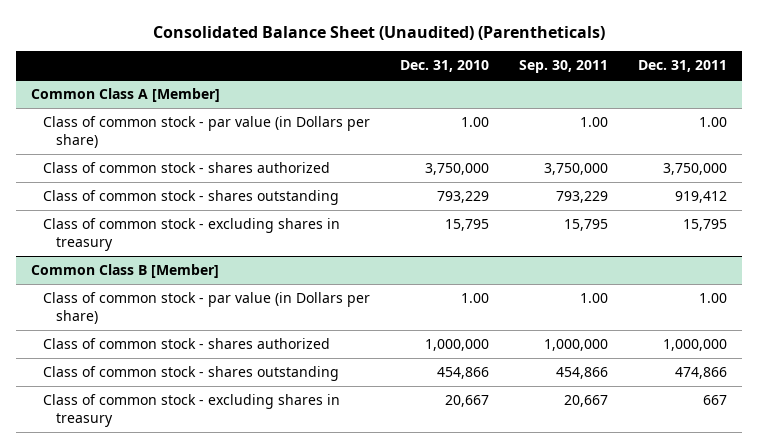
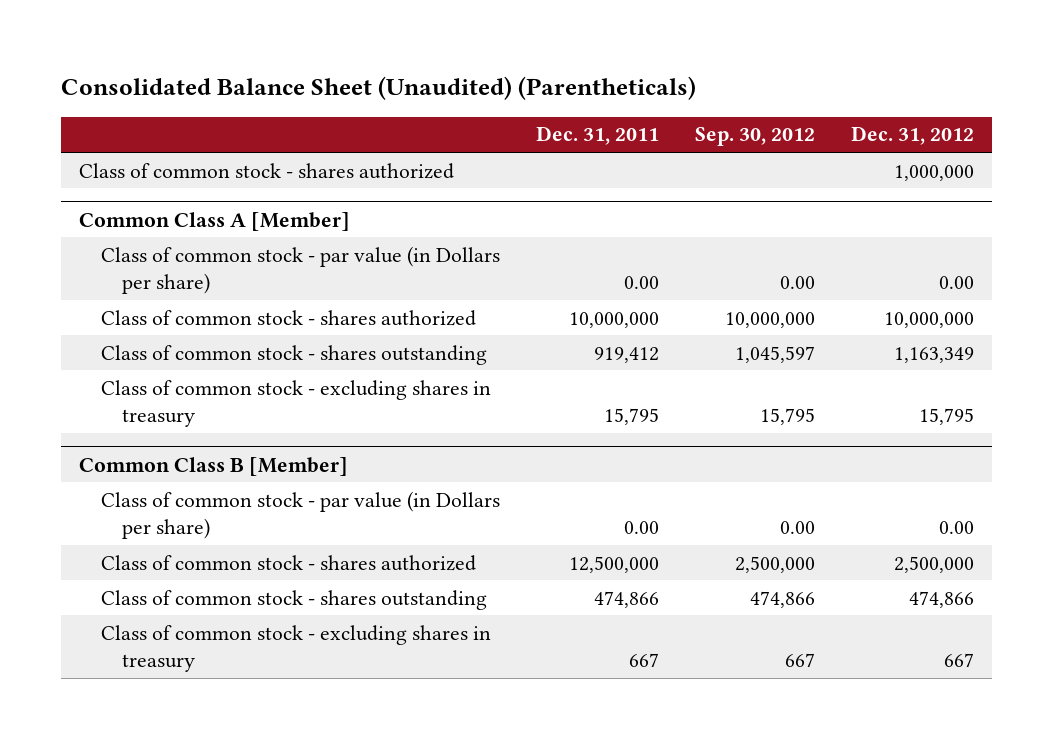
- | Dec. 31, 2010 | Sep. 30, 2011 | Dec. 31, 2011
+ | Dec. 31, 2011 | Sep. 30, 2012 | Dec. 31, 2012
+ Class of common stock - shares authorized | | | 1,000,000
@ Common Class A [Member]
- Class of common stock - par value (in Dollars per share) | 1.00 | 1.00 | 1.00
- Class of common stock - shares authorized | 3,750,000 | 3,750,000 | 3,750,000
+ Class of common stock - par value (in Dollars per share) | 0.00 | 0.00 | 0.00
+ Class of common stock - shares authorized | 10,000,000 | 10,000,000 | 10,000,000
@ Common Class B [Member]
- Class of common stock - par value (in Dollars per share) | 1.00 | 1.00 | 1.00
- Class of common stock - shares authorized | 1,000,000 | 1,000,000 | 1,000,000
+ Class of common stock - par value (in Dollars per share) | 0.00 | 0.00 | 0.00
+ Class of common stock - shares authorized | 12,500,000 | 2,500,000 | 2,500,000

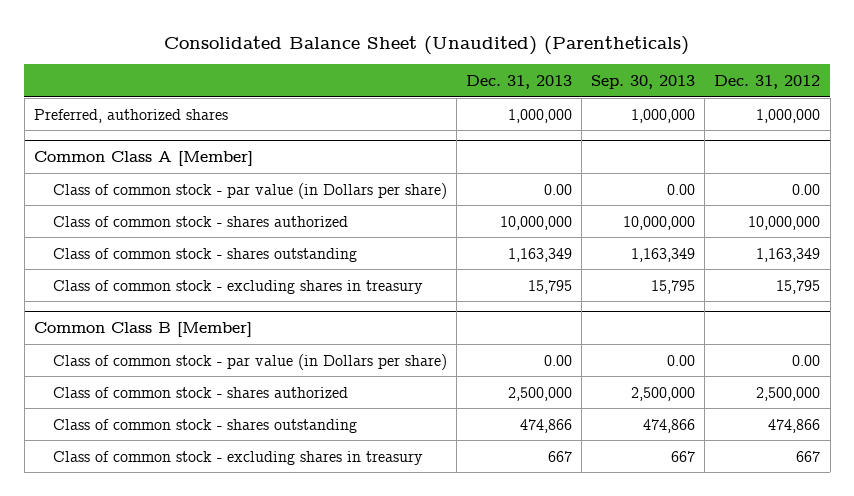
- | Dec. 31, 2011 | Sep. 30, 2012 | Dec. 31, 2012
+ | Dec. 31, 2013 | Sep. 30, 2013 | Dec. 31, 2012
- Class of common stock - shares authorized | | | 1,000,000
+ Preferred, authorized shares | 1,000,000 | 1,000,000 | 1,000,000

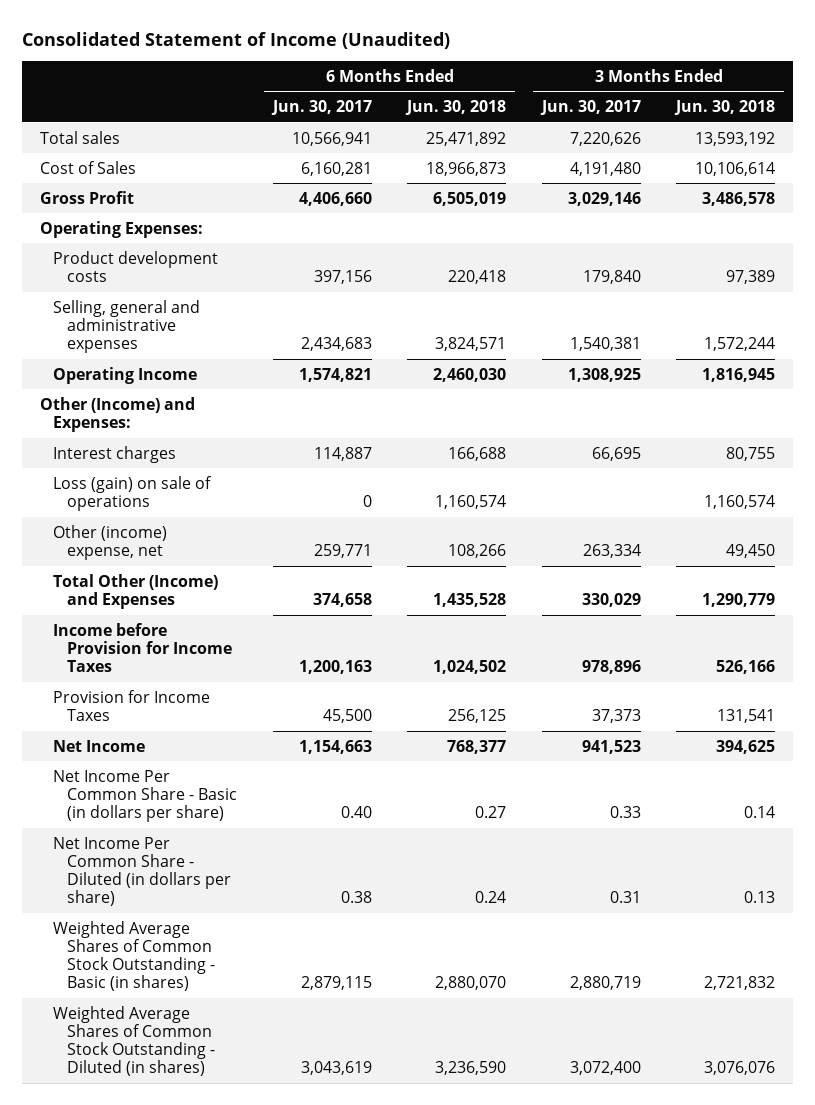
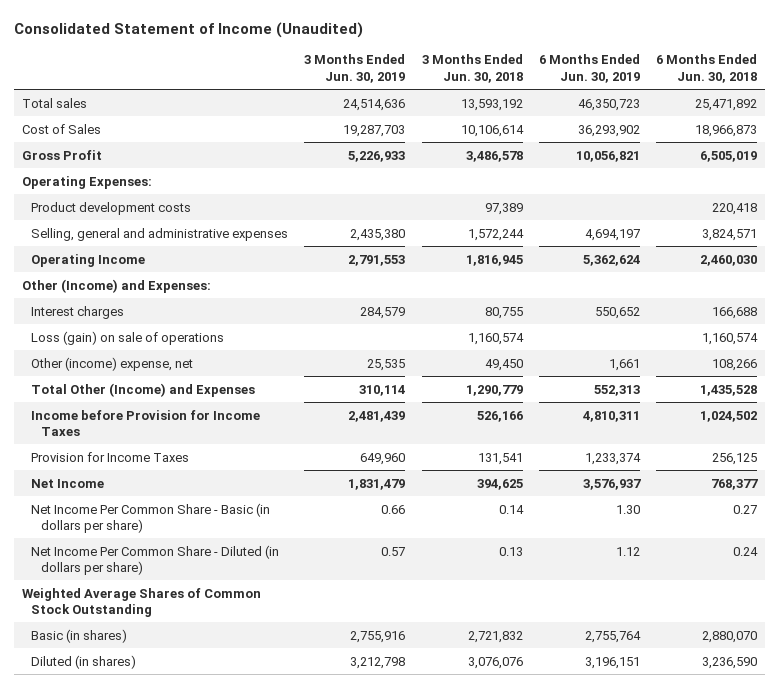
- | 6 Months Ended Jun. 30, 2017 | 6 Months Ended Jun. 30, 2018 | 3 Months Ended Jun. 30, 2017 | 3 Months Ended Jun. 30, 2018
+ | 3 Months Ended Jun. 30, 2019 | 3 Months Ended Jun. 30, 2018 | 6 Months Ended Jun. 30, 2019 | 6 Months Ended Jun. 30, 2018
- Weighted Average Shares of Common Stock Outstanding - Basic (in shares) | 2,879,115 | 2,880,070 | 2,880,719 | 2,721,832
- Weighted Average Shares of Common Stock Outstanding - Diluted (in shares) | 3,043,619 | 3,236,590 | 3,072,400 | 3,076,076
+ Weighted Average Shares of Common Stock Outstanding
+ Basic (in shares) | 2,755,916 | 2,721,832 | 2,755,764 | 2,880,070
+ Diluted (in shares) | 3,212,798 | 3,076,076 | 3,196,151 | 3,236,590

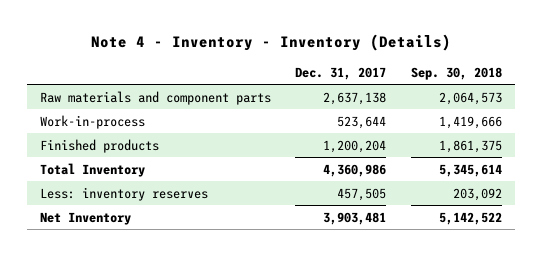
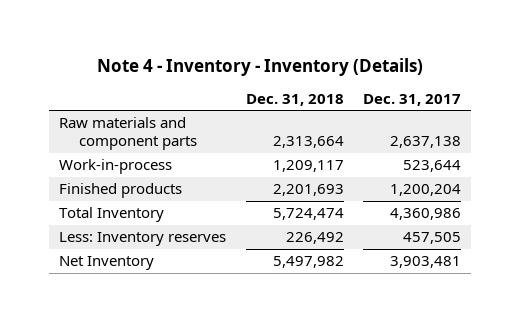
- | Dec. 31, 2017 | Sep. 30, 2018
+ | Dec. 31, 2018 | Dec. 31, 2017
- Less: inventory reserves | 457,505 | 203,092
+ Less: Inventory reserves | 226,492 | 457,505

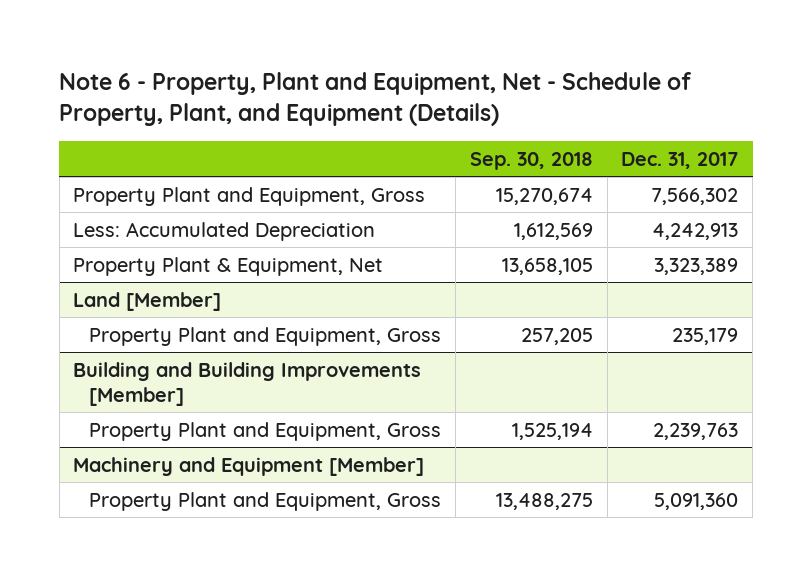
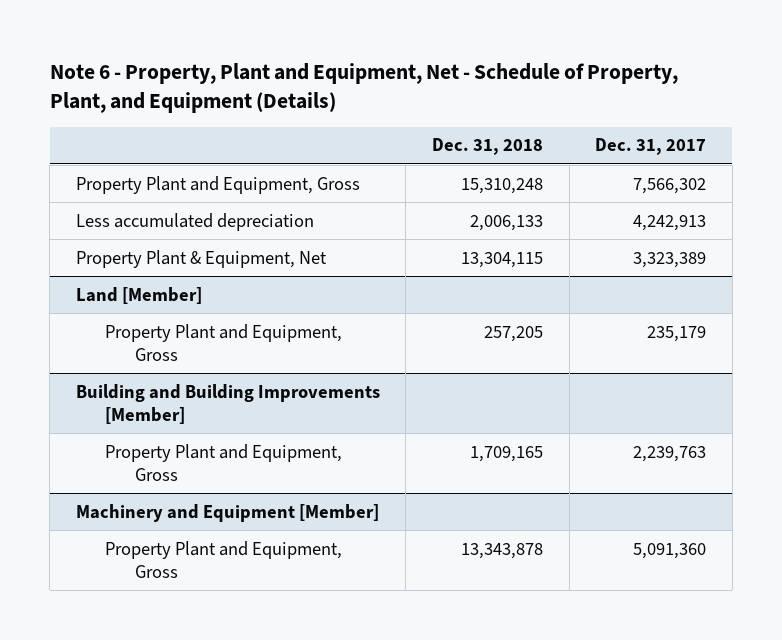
- | Sep. 30, 2018 | Dec. 31, 2017
+ | Dec. 31, 2018 | Dec. 31, 2017
- Less: Accumulated Depreciation | 1,612,569 | 4,242,913
+ Less accumulated depreciation | 2,006,133 | 4,242,913

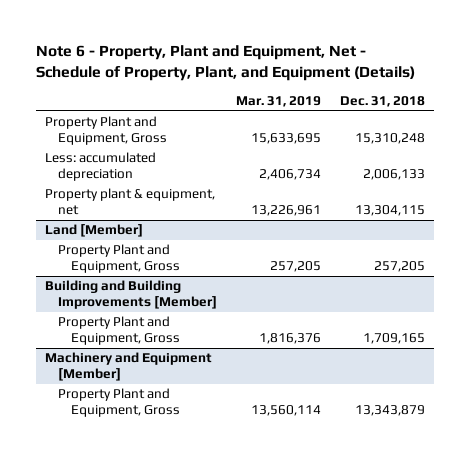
- | Dec. 31, 2018 | Dec. 31, 2017
+ | Mar. 31, 2019 | Dec. 31, 2018
- Less accumulated depreciation | 2,006,133 | 4,242,913
- Property Plant & Equipment, Net | 13,304,115 | 3,323,389
+ Less: accumulated depreciation | 2,406,734 | 2,006,133
+ Property plant & equipment, net | 13,226,961 | 13,304,115
@ Machinery and Equipment [Member]
- Property Plant and Equipment, Gross | 13,343,878 | 5,091,360
+ Property Plant and Equipment, Gross | 13,560,114 | 13,343,879

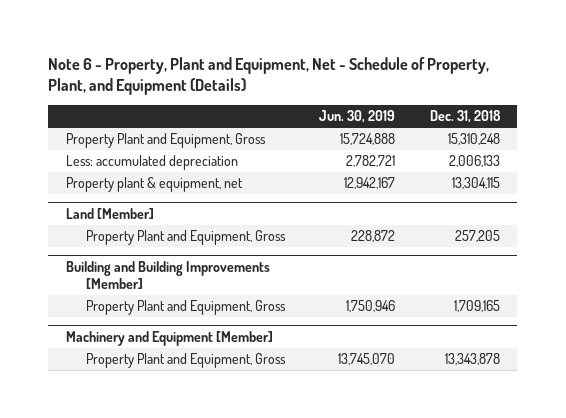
- | Mar. 31, 2019 | Dec. 31, 2018
+ | Jun. 30, 2019 | Dec. 31, 2018
@ Machinery and Equipment [Member]
- Property Plant and Equipment, Gross | 13,560,114 | 13,343,879
+ Property Plant and Equipment, Gross | 13,745,070 | 13,343,878

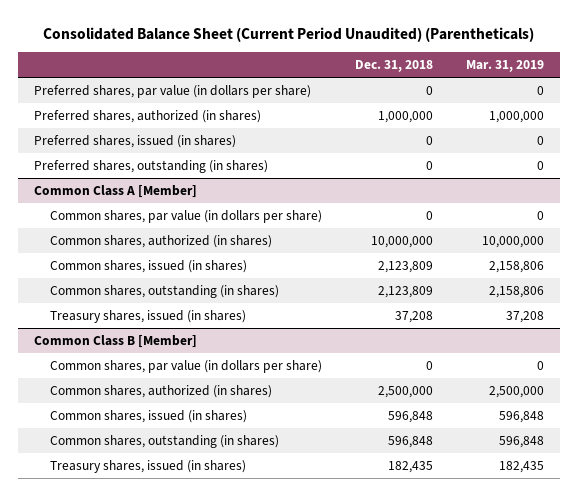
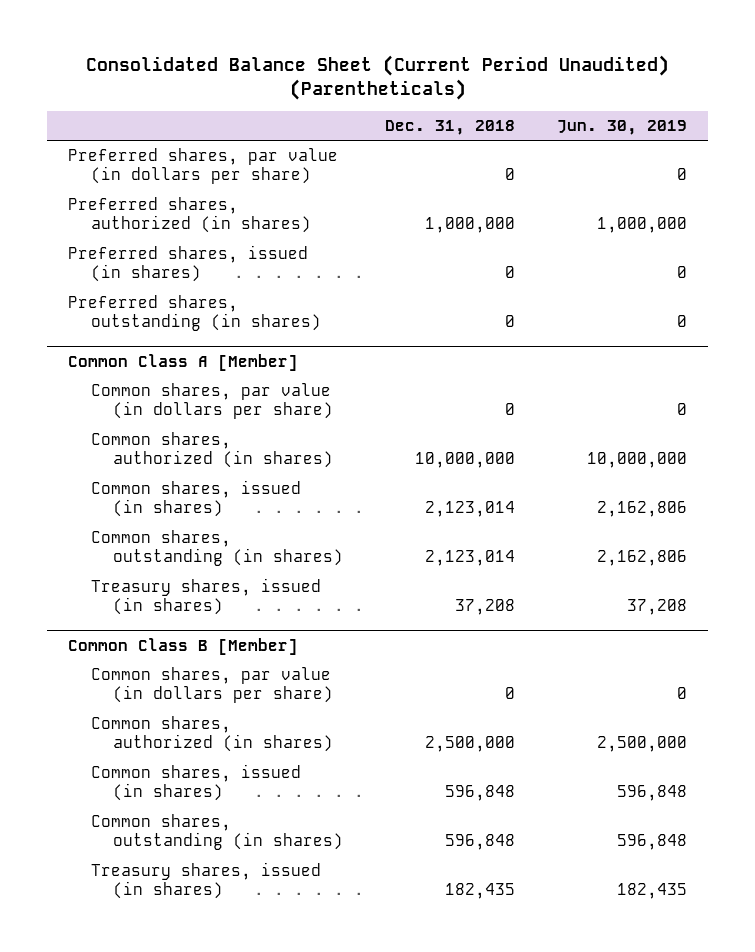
- | Dec. 31, 2018 | Mar. 31, 2019
+ | Dec. 31, 2018 | Jun. 30, 2019
@ Common Class A [Member]
- Common shares, issued (in shares) | 2,123,809 | 2,158,806
- Common shares, outstanding (in shares) | 2,123,809 | 2,158,806
+ Common shares, issued (in shares) | 2,123,014 | 2,162,806
+ Common shares, outstanding (in shares) | 2,123,014 | 2,162,806

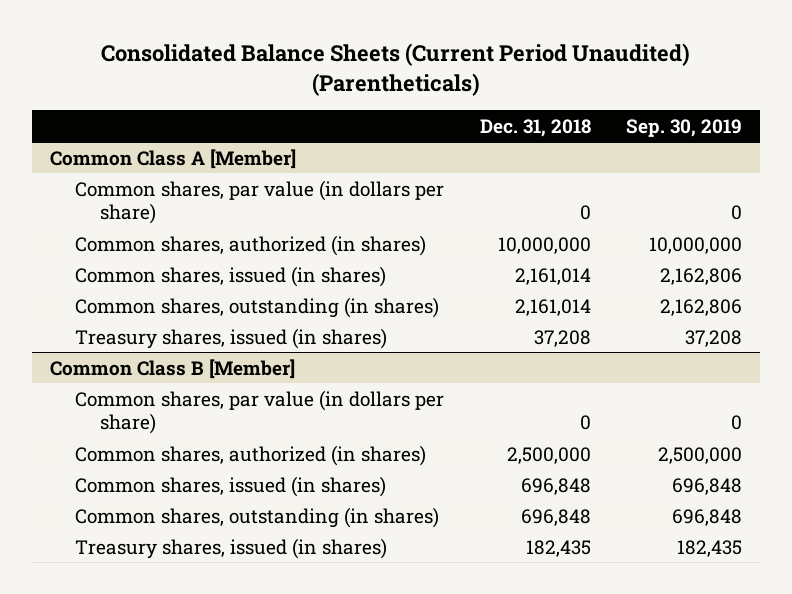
- Consolidated Balance Sheet (Current Period Unaudited) (Parentheticals)
+ Consolidated Balance Sheets (Current Period Unaudited) (Parentheticals)
- | Dec. 31, 2018 | Jun. 30, 2019
+ | Dec. 31, 2018 | Sep. 30, 2019
- Preferred shares, par value (in dollars per share) | 0 | 0
- Preferred shares, authorized (in shares) | 1,000,000 | 1,000,000
- Preferred shares, issued (in shares) | 0 | 0
- Preferred shares, outstanding (in shares) | 0 | 0
@ Common Class A [Member]
- Common shares, issued (in shares) | 2,123,014 | 2,162,806
- Common shares, outstanding (in shares) | 2,123,014 | 2,162,806
+ Common shares, issued (in shares) | 2,161,014 | 2,162,806
+ Common shares, outstanding (in shares) | 2,161,014 | 2,162,806
@ Common Class B [Member]
- Common shares, issued (in shares) | 596,848 | 596,848
- Common shares, outstanding (in shares) | 596,848 | 596,848
+ Common shares, issued (in shares) | 696,848 | 696,848
+ Common shares, outstanding (in shares) | 696,848 | 696,848

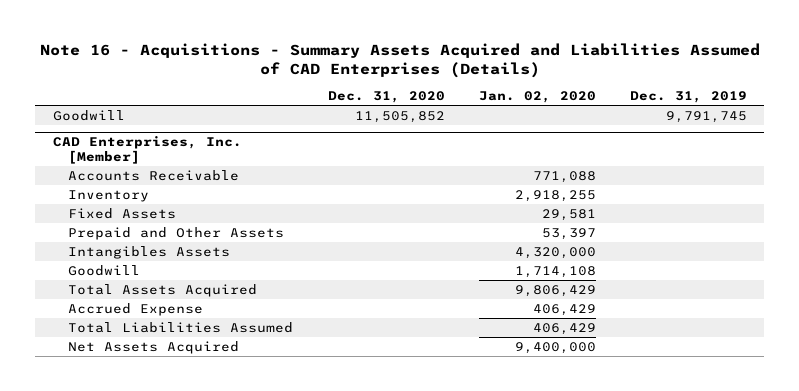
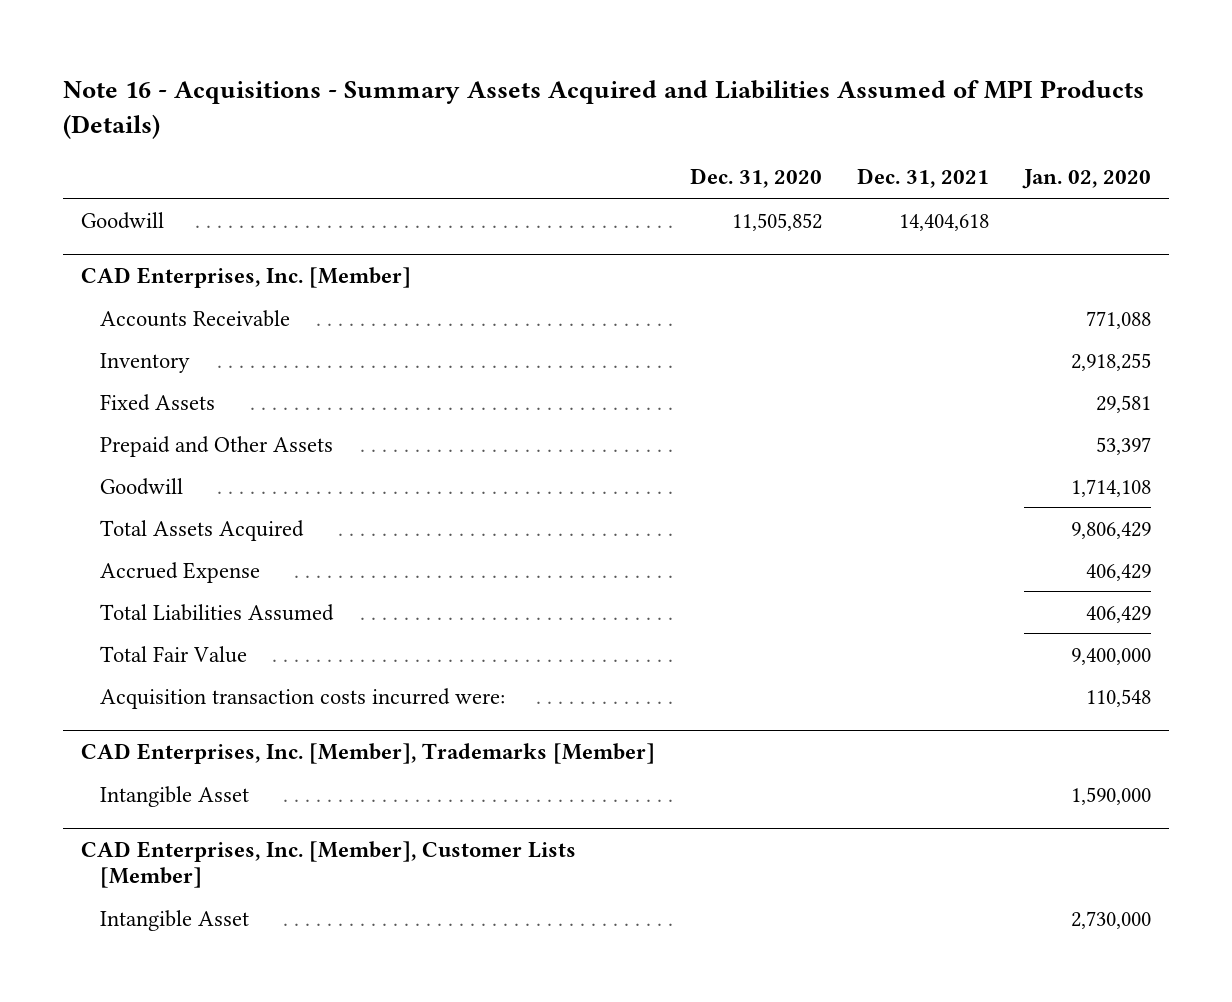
- Note 16 - Acquisitions - Summary Assets Acquired and Liabilities Assumed of CAD Enterprises (Details)
+ Note 16 - Acquisitions - Summary Assets Acquired and Liabilities Assumed of MPI Products (Details)
- | Dec. 31, 2020 | Jan. 02, 2020 | Dec. 31, 2019
+ | Dec. 31, 2020 | Dec. 31, 2021 | Jan. 02, 2020
@ CAD Enterprises, Inc. [Member]
- Intangibles Assets | | 4,320,000 |
- Net Assets Acquired | | 9,400,000 |
+ Total Fair Value | | | 9,400,000
+ Acquisition transaction costs incurred were: | | | 110,548
+ CAD Enterprises, Inc. [Member], Trademarks [Member]
+ Intangible Asset | | | 1,590,000
+ CAD Enterprises, Inc. [Member], Customer Lists [Member]
+ Intangible Asset | | | 2,730,000

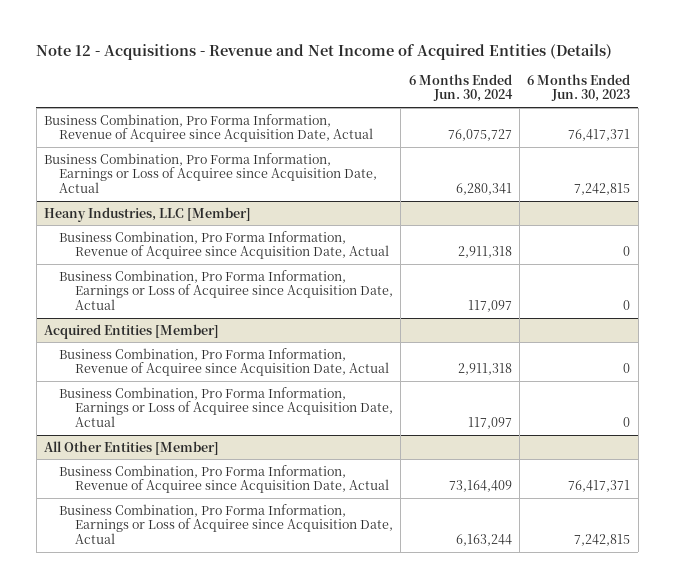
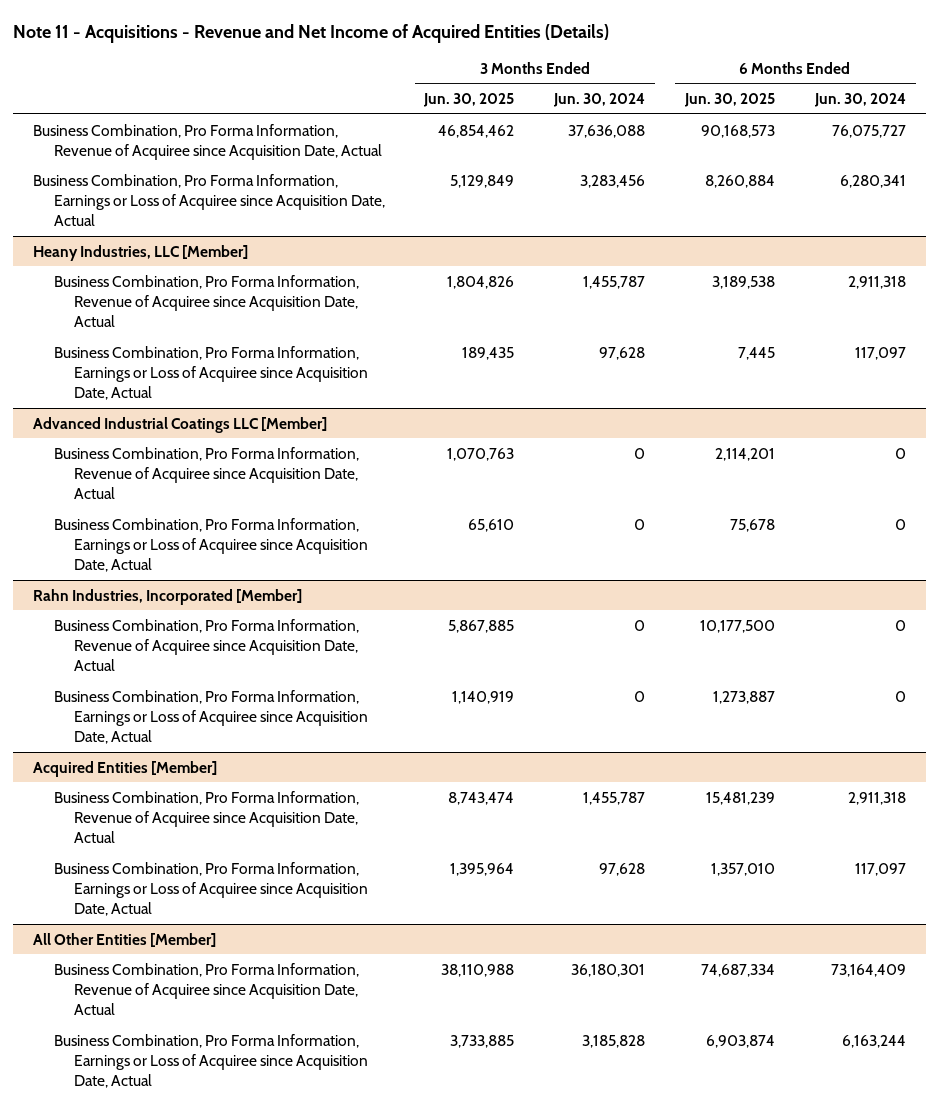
- Note 12 - Acquisitions - Revenue and Net Income of Acquired Entities (Details)
+ Note 11 - Acquisitions - Revenue and Net Income of Acquired Entities (Details)
- | 6 Months Ended Jun. 30, 2024 | 6 Months Ended Jun. 30, 2023
+ | 3 Months Ended Jun. 30, 2025 | 3 Months Ended Jun. 30, 2024 | 6 Months Ended Jun. 30, 2025 | 6 Months Ended Jun. 30, 2024
+ Advanced Industrial Coatings LLC [Member]
+ Business Combination, Pro Forma Information, Revenue of Acquiree since Acquisition Date, Actual | 1,070,763 | 0 | 2,114,201 | 0
+ Business Combination, Pro Forma Information, Earnings or Loss of Acquiree since Acquisition Date, Actual | 65,610 | 0 | 75,678 | 0
+ Rahn Industries, Incorporated [Member]
+ Business Combination, Pro Forma Information, Revenue of Acquiree since Acquisition Date, Actual | 5,867,885 | 0 | 10,177,500 | 0
+ Business Combination, Pro Forma Information, Earnings or Loss of Acquiree since Acquisition Date, Actual | 1,140,919 | 0 | 1,273,887 | 0

